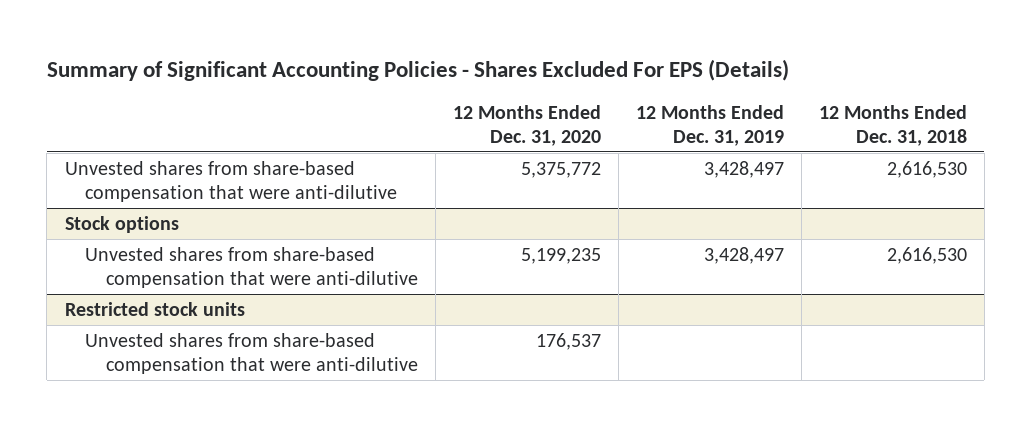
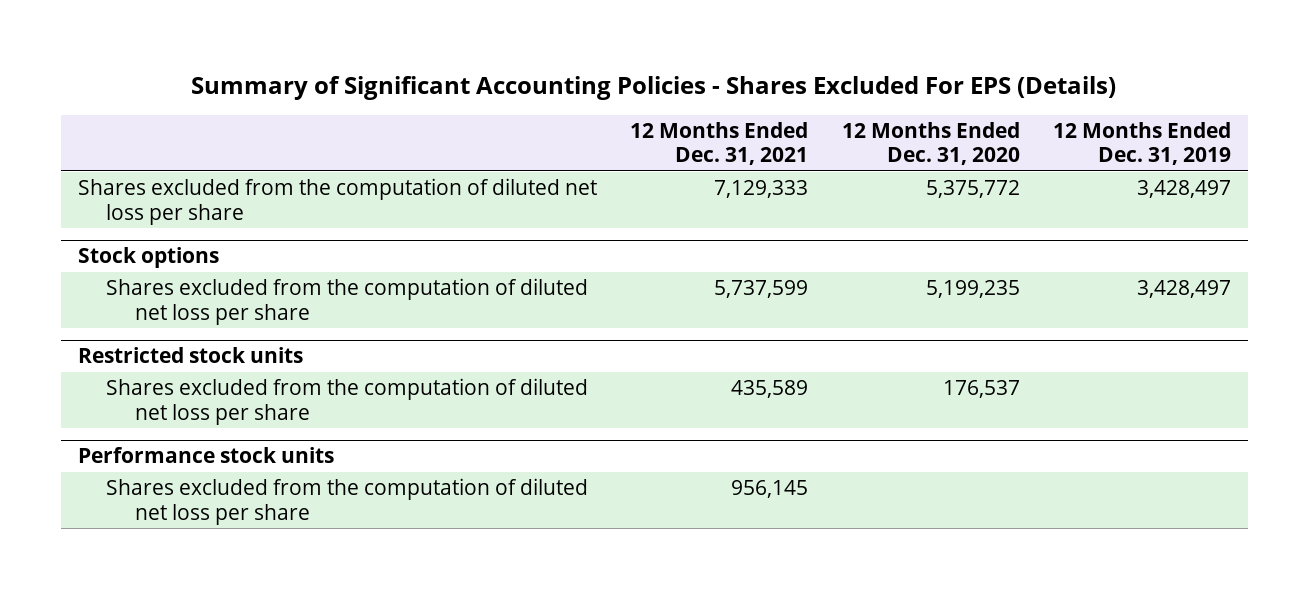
- | 12 Months Ended Dec. 31, 2020 | 12 Months Ended Dec. 31, 2019 | 12 Months Ended Dec. 31, 2018
+ | 12 Months Ended Dec. 31, 2021 | 12 Months Ended Dec. 31, 2020 | 12 Months Ended Dec. 31, 2019
- Unvested shares from share-based compensation that were anti-dilutive | 5,375,772 | 3,428,497 | 2,616,530
+ Shares excluded from the computation of diluted net loss per share | 7,129,333 | 5,375,772 | 3,428,497
@ Stock options
- Unvested shares from share-based compensation that were anti-dilutive | 5,199,235 | 3,428,497 | 2,616,530
+ Shares excluded from the computation of diluted net loss per share | 5,737,599 | 5,199,235 | 3,428,497
@ Restricted stock units
- Unvested shares from share-based compensation that were anti-dilutive | 176,537 | |
+ Shares excluded from the computation of diluted net loss per share | 435,589 | 176,537 |
+ Performance stock units
+ Shares excluded from the computation of diluted net loss per share | 956,145 | |

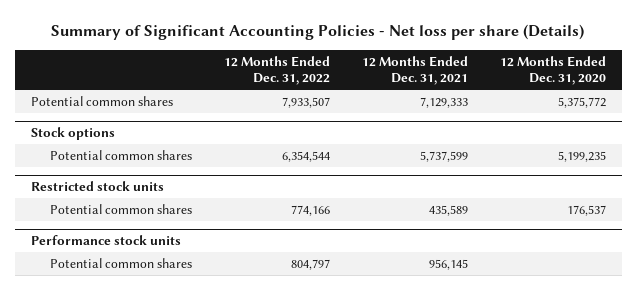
- Summary of Significant Accounting Policies - Shares Excluded For EPS (Details)
+ Summary of Significant Accounting Policies - Net loss per share (Details)
- | 12 Months Ended Dec. 31, 2021 | 12 Months Ended Dec. 31, 2020 | 12 Months Ended Dec. 31, 2019
+ | 12 Months Ended Dec. 31, 2022 | 12 Months Ended Dec. 31, 2021 | 12 Months Ended Dec. 31, 2020
- Shares excluded from the computation of diluted net loss per share | 7,129,333 | 5,375,772 | 3,428,497
+ Potential common shares | 7,933,507 | 7,129,333 | 5,375,772
@ Stock options
- Shares excluded from the computation of diluted net loss per share | 5,737,599 | 5,199,235 | 3,428,497
+ Potential common shares | 6,354,544 | 5,737,599 | 5,199,235
@ Restricted stock units
- Shares excluded from the computation of diluted net loss per share | 435,589 | 176,537 |
+ Potential common shares | 774,166 | 435,589 | 176,537
@ Performance stock units
- Shares excluded from the computation of diluted net loss per share | 956,145 | |
+ Potential common shares | 804,797 | 956,145 |

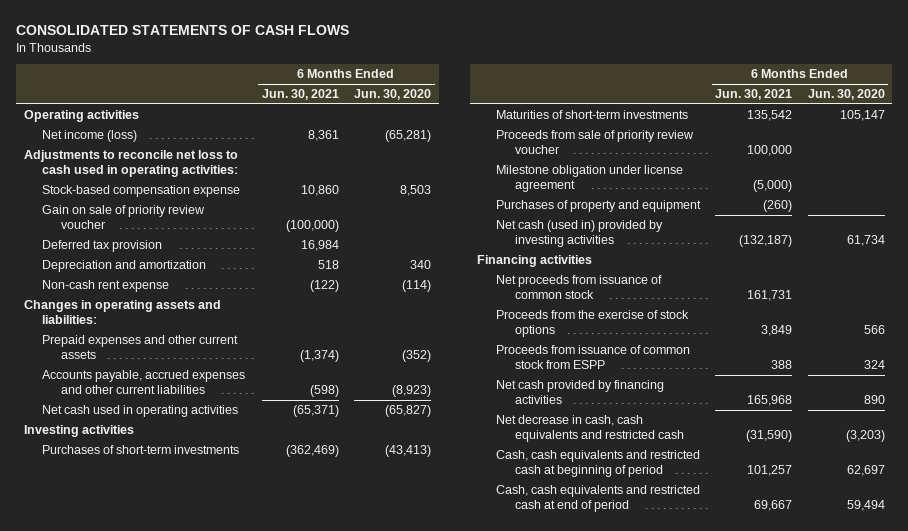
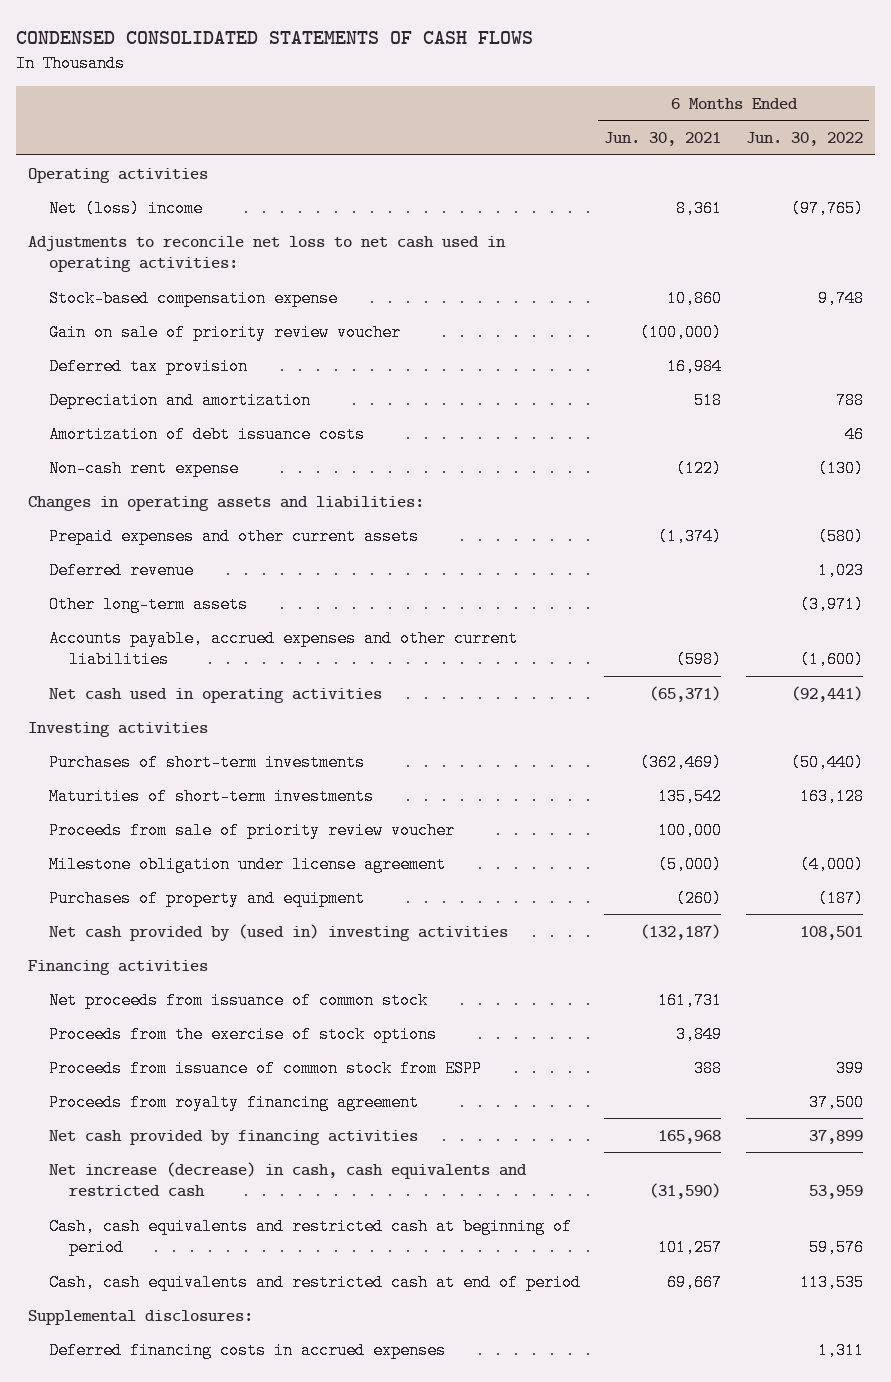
- CONSOLIDATED STATEMENTS OF CASH FLOWS
+ CONDENSED CONSOLIDATED STATEMENTS OF CASH FLOWS
- | 6 Months Ended Jun. 30, 2021 | 6 Months Ended Jun. 30, 2020
+ | 6 Months Ended Jun. 30, 2021 | 6 Months Ended Jun. 30, 2022
- Net income (loss) | 8,361 | (65,281)
- Adjustments to reconcile net loss to cash used in operating activities:
+ Net (loss) income | 8,361 | (97,765)
+ Adjustments to reconcile net loss to net cash used in operating activities:
+ Amortization of debt issuance costs | | 46
+ Deferred revenue | | 1,023
+ Other long-term assets | | (3,971)
- Net cash (used in) provided by investing activities | (132,187) | 61,734
+ Net cash provided by (used in) investing activities | (132,187) | 108,501
+ Proceeds from royalty financing agreement | | 37,500
- Net decrease in cash, cash equivalents and restricted cash | (31,590) | (3,203)
+ Net increase (decrease) in cash, cash equivalents and restricted cash | (31,590) | 53,959
+ Supplemental disclosures:
+ Deferred financing costs in accrued expenses | | 1,311

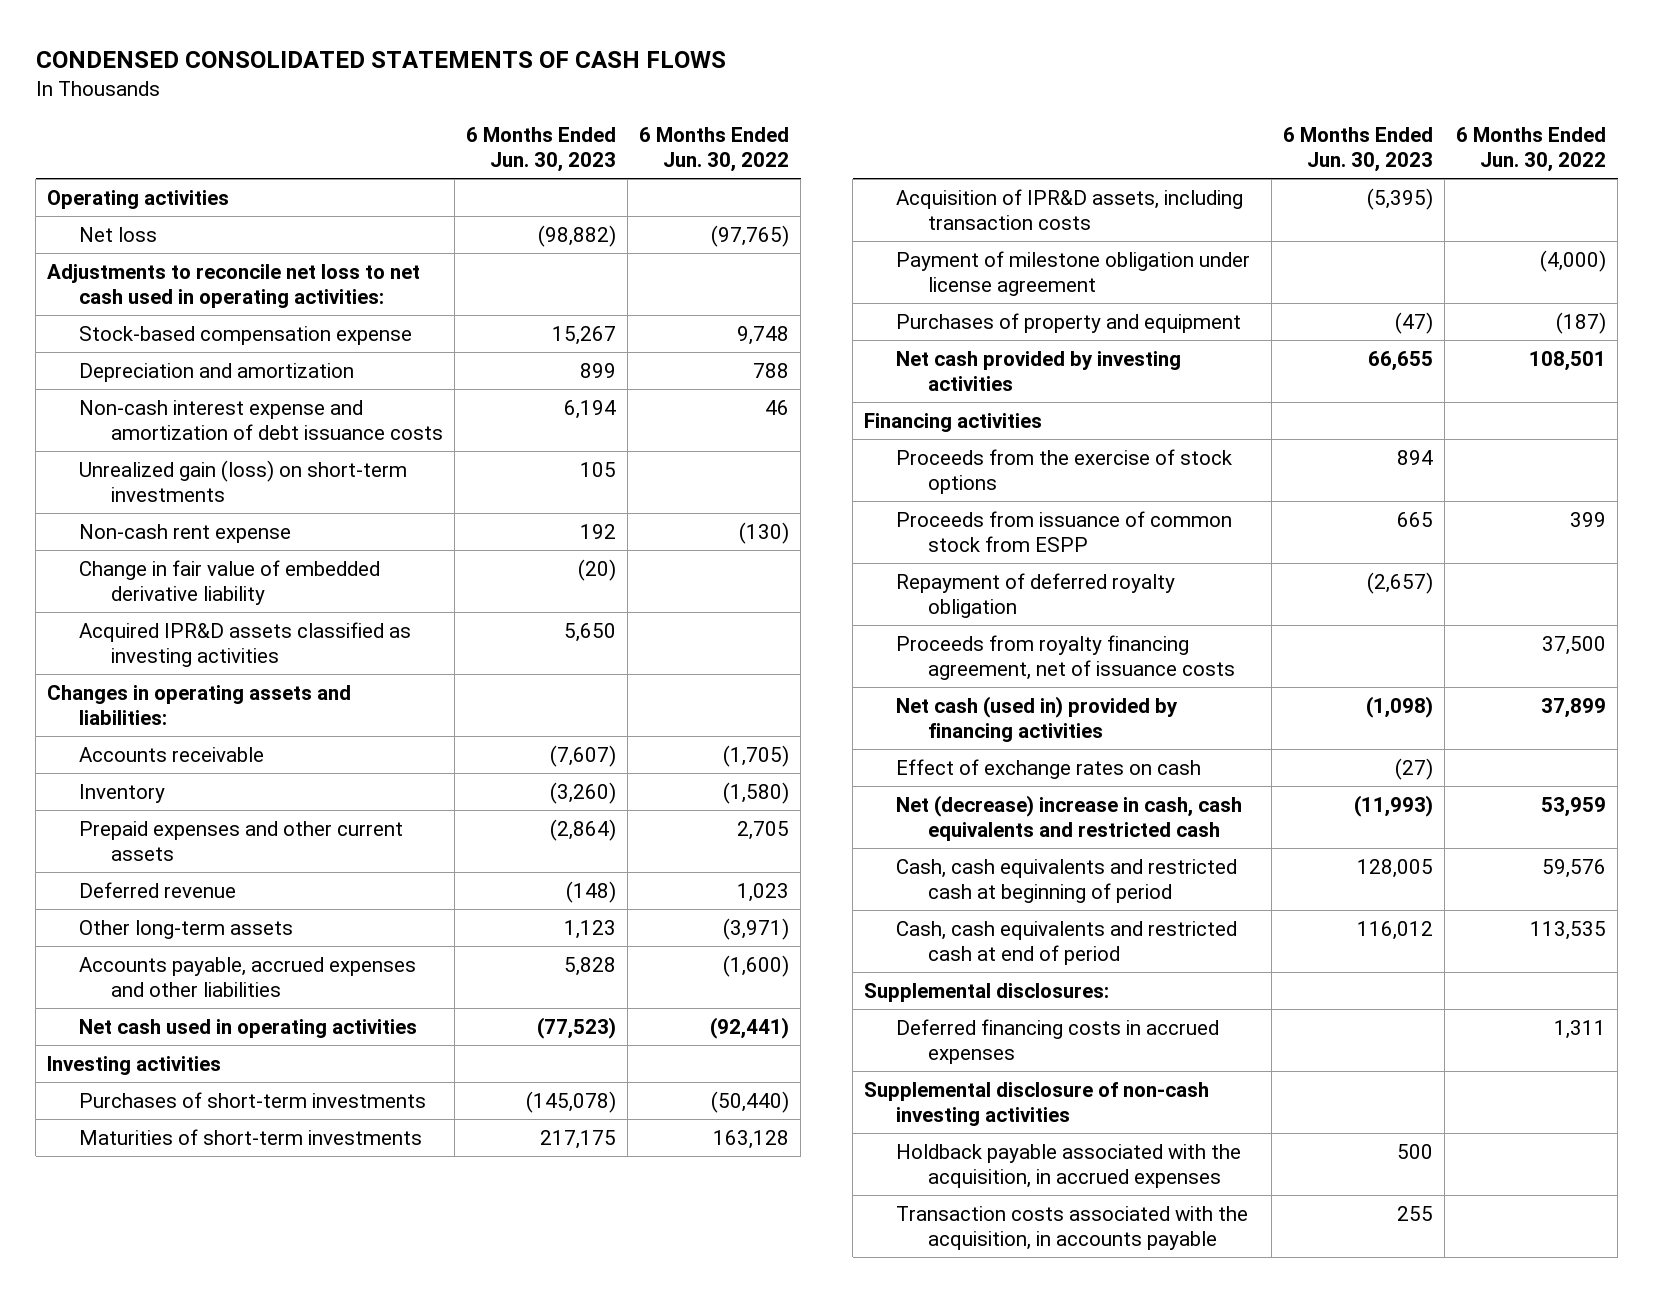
- | 6 Months Ended Jun. 30, 2021 | 6 Months Ended Jun. 30, 2022
+ | 6 Months Ended Jun. 30, 2023 | 6 Months Ended Jun. 30, 2022
- Net (loss) income | 8,361 | (97,765)
+ Net loss | (98,882) | (97,765)
- Gain on sale of priority review voucher | (100,000) |
- Deferred tax provision | 16,984 |
- Amortization of debt issuance costs | | 46
+ Non-cash interest expense and amortization of debt issuance costs | 6,194 | 46
+ Unrealized gain (loss) on short-term investments | 105 |
+ Change in fair value of embedded derivative liability | (20) |
+ Acquired IPR&D assets classified as investing activities | 5,650 |
- Prepaid expenses and other current assets | (1,374) | (580)
+ Accounts receivable | (7,607) | (1,705)
+ Inventory | (3,260) | (1,580)
+ Prepaid expenses and other current assets | (2,864) | 2,705
- Accounts payable, accrued expenses and other current liabilities | (598) | (1,600)
+ Accounts payable, accrued expenses and other liabilities | 5,828 | (1,600)
- Proceeds from sale of priority review voucher | 100,000 |
- Milestone obligation under license agreement | (5,000) | (4,000)
+ Acquisition of IPR&D assets, including transaction costs | (5,395) |
+ Payment of milestone obligation under license agreement | | (4,000)
- Net cash provided by (used in) investing activities | (132,187) | 108,501
+ Net cash provided by investing activities | 66,655 | 108,501
- Net proceeds from issuance of common stock | 161,731 |
- Proceeds from royalty financing agreement | | 37,500
- Net cash provided by financing activities | 165,968 | 37,899
- Net increase (decrease) in cash, cash equivalents and restricted cash | (31,590) | 53,959
+ Repayment of deferred royalty obligation | (2,657) |
+ Proceeds from royalty financing agreement, net of issuance costs | | 37,500
+ Net cash (used in) provided by financing activities | (1,098) | 37,899
+ Effect of exchange rates on cash | (27) |
+ Net (decrease) increase in cash, cash equivalents and restricted cash | (11,993) | 53,959
+ Supplemental disclosure of non-cash investing activities
+ Holdback payable associated with the acquisition, in accrued expenses | 500 |
+ Transaction costs associated with the acquisition, in accounts payable | 255 |

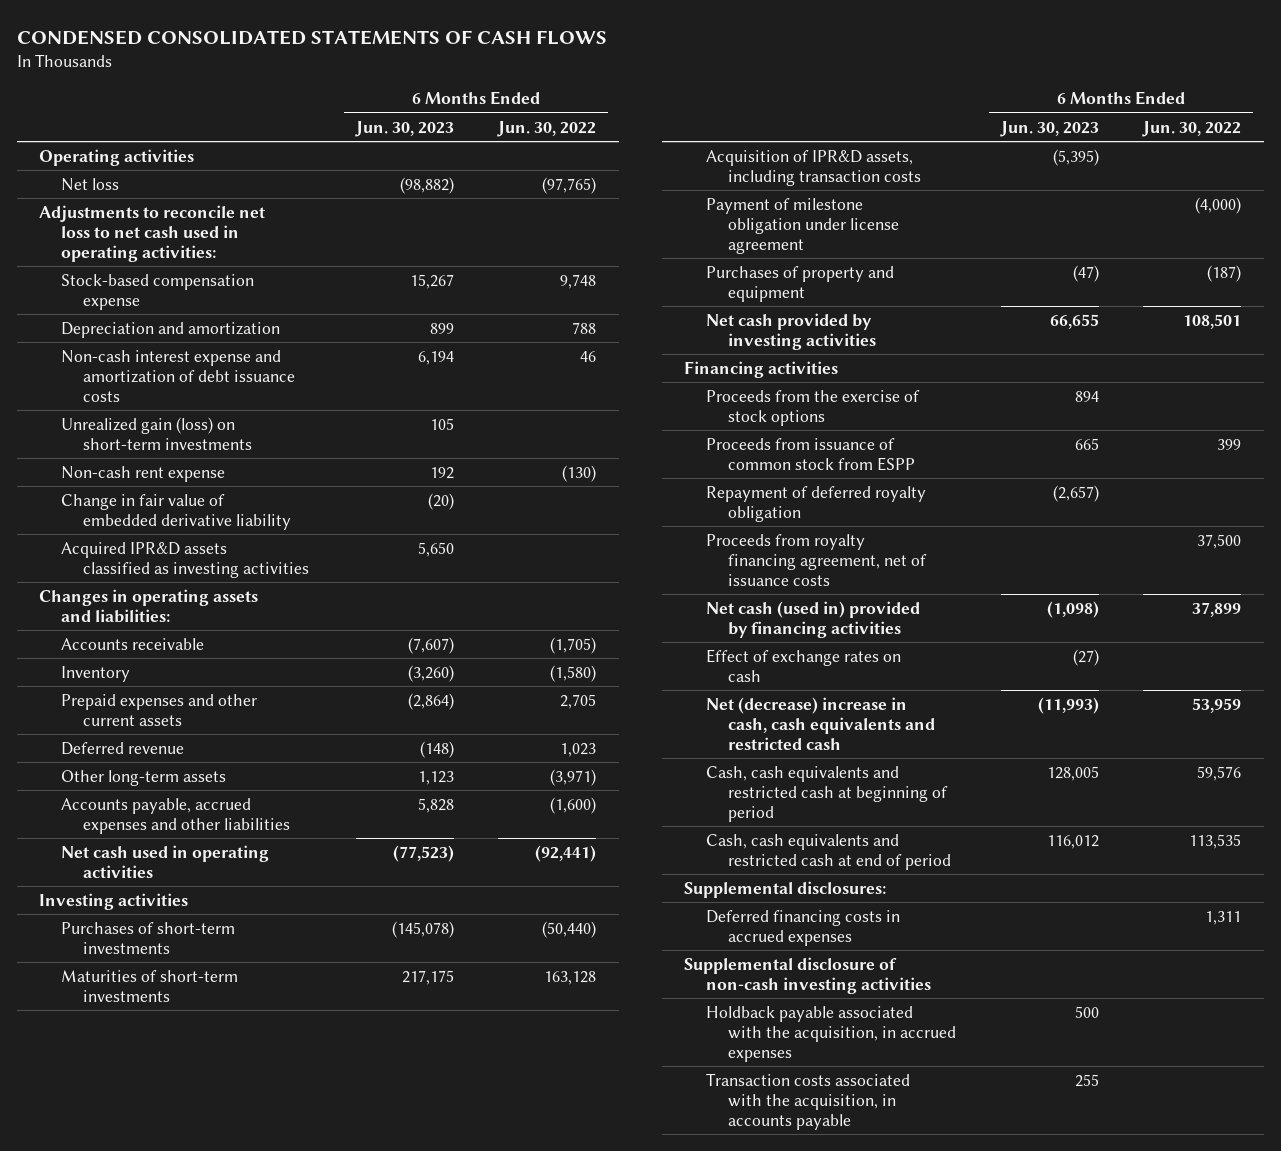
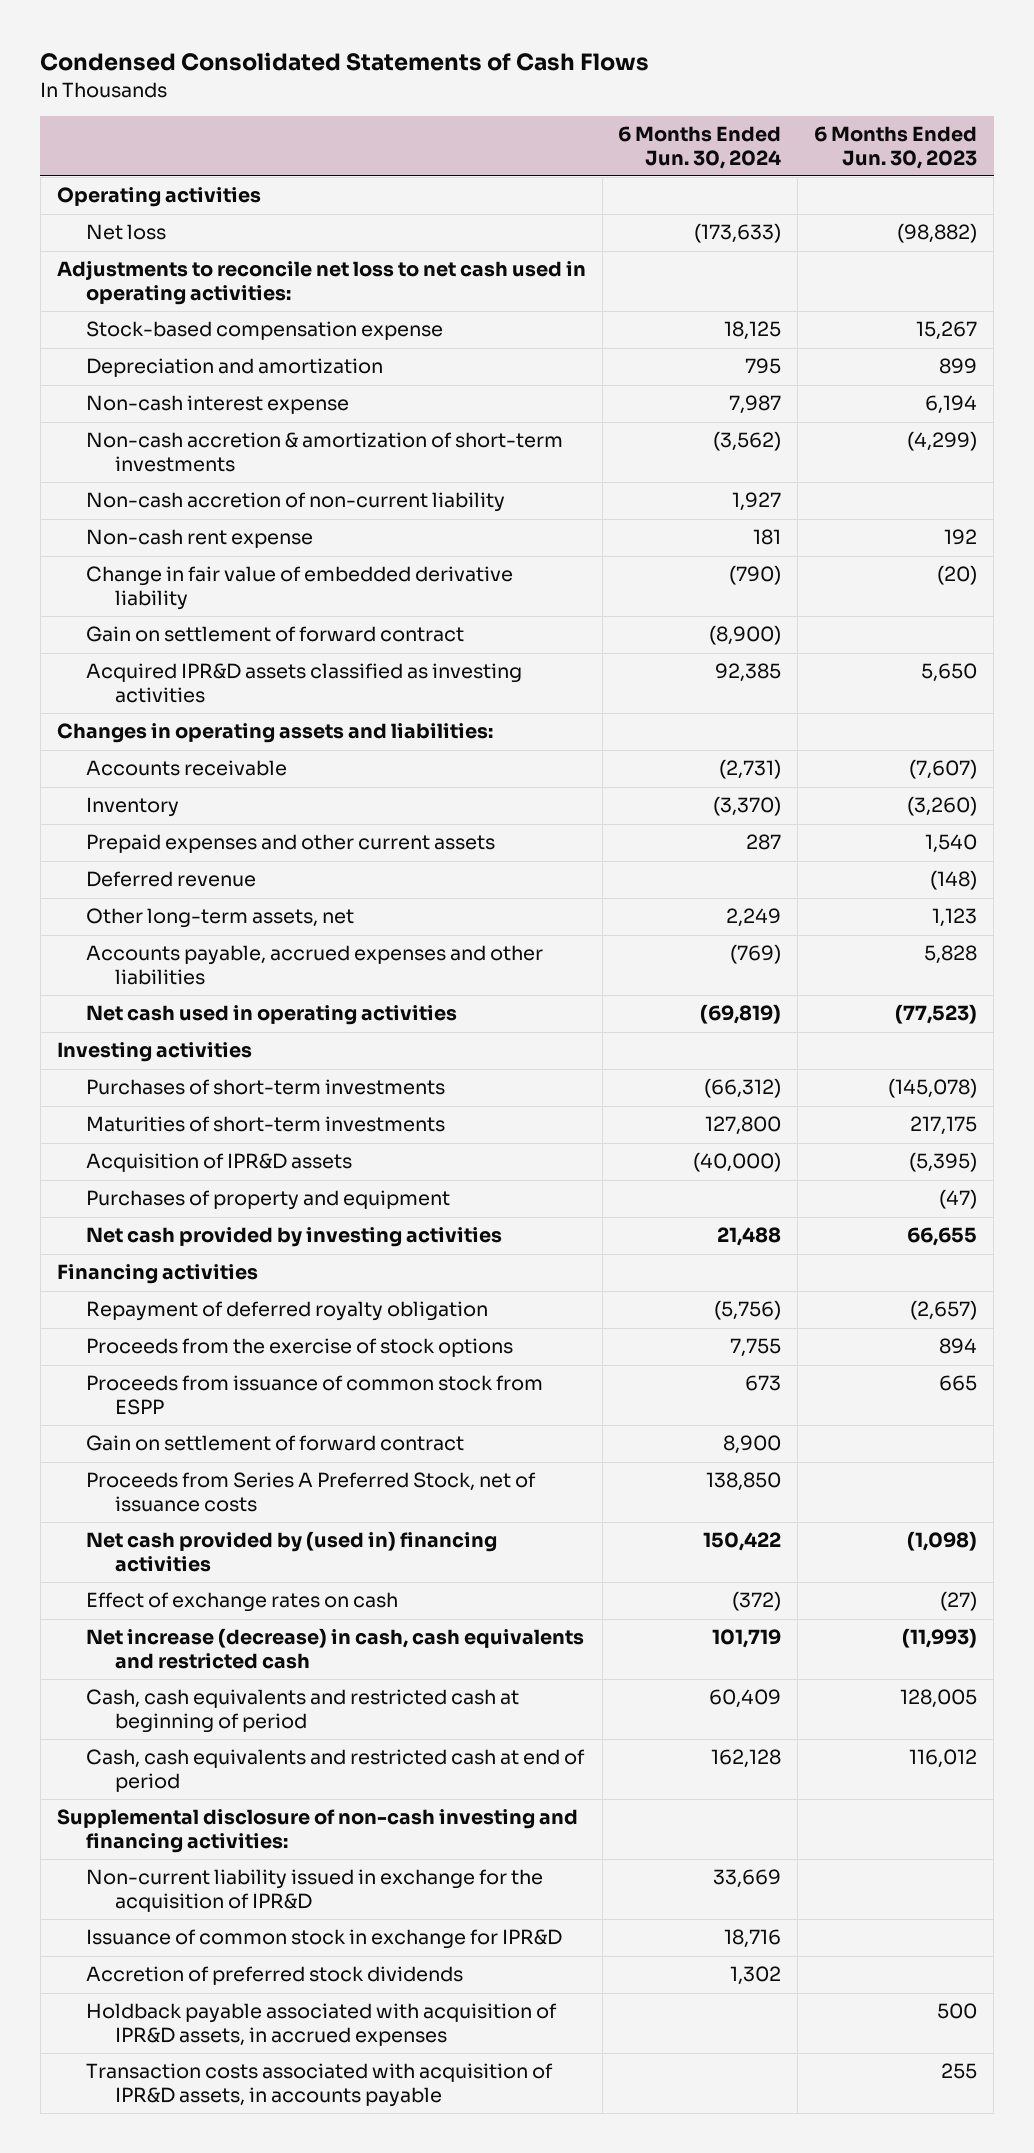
- CONDENSED CONSOLIDATED STATEMENTS OF CASH FLOWS
+ Condensed Consolidated Statements of Cash Flows
- | 6 Months Ended Jun. 30, 2023 | 6 Months Ended Jun. 30, 2022
+ | 6 Months Ended Jun. 30, 2024 | 6 Months Ended Jun. 30, 2023
- Non-cash interest expense and amortization of debt issuance costs | 6,194 | 46
- Unrealized gain (loss) on short-term investments | 105 |
+ Non-cash interest expense | 7,987 | 6,194
+ Non-cash accretion & amortization of short-term investments | (3,562) | (4,299)
+ Non-cash accretion of non-current liability | 1,927 |
+ Gain on settlement of forward contract | (8,900) |
- Prepaid expenses and other current assets | (2,864) | 2,705
+ Prepaid expenses and other current assets | 287 | 1,540
- Other long-term assets | 1,123 | (3,971)
+ Other long-term assets, net | 2,249 | 1,123
- Acquisition of IPR&D assets, including transaction costs | (5,395) |
- Payment of milestone obligation under license agreement | | (4,000)
+ Acquisition of IPR&D assets | (40,000) | (5,395)
moved up: Repayment of deferred royalty obligation | (5,756) | (2,657)
- Proceeds from royalty financing agreement, net of issuance costs | | 37,500
- Net cash (used in) provided by financing activities | (1,098) | 37,899
+ Gain on settlement of forward contract | 8,900 |
+ Proceeds from Series A Preferred Stock, net of issuance costs | 138,850 |
+ Net cash provided by (used in) financing activities | 150,422 | (1,098)
- Net (decrease) increase in cash, cash equivalents and restricted cash | (11,993) | 53,959
+ Net increase (decrease) in cash, cash equivalents and restricted cash | 101,719 | (11,993)
- Supplemental disclosures:
- Deferred financing costs in accrued expenses | | 1,311
- Supplemental disclosure of non-cash investing activities
- Holdback payable associated with the acquisition, in accrued expenses | 500 |
- Transaction costs associated with the acquisition, in accounts payable | 255 |
+ Supplemental disclosure of non-cash investing and financing activities:
+ Non-current liability issued in exchange for the acquisition of IPR&D | 33,669 |
+ Issuance of common stock in exchange for IPR&D | 18,716 |
+ Accretion of preferred stock dividends | 1,302 |
+ Holdback payable associated with acquisition of IPR&D assets, in accrued expenses | | 500
+ Transaction costs associated with acquisition of IPR&D assets, in accounts payable | | 255

